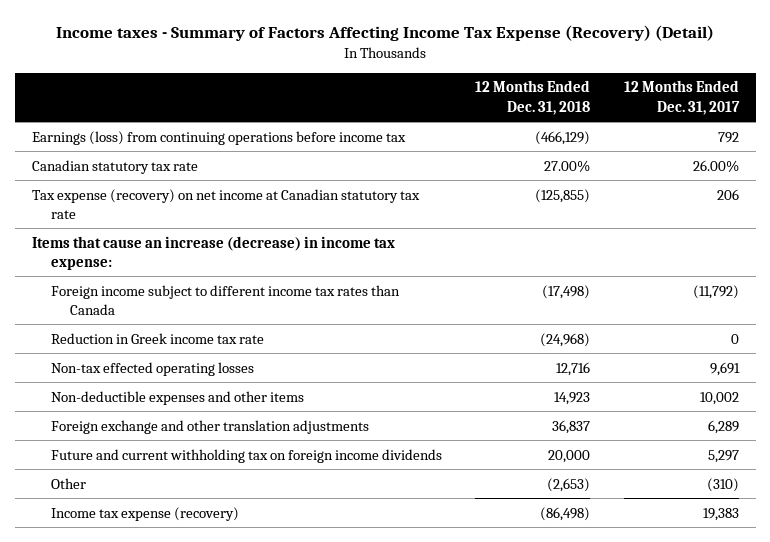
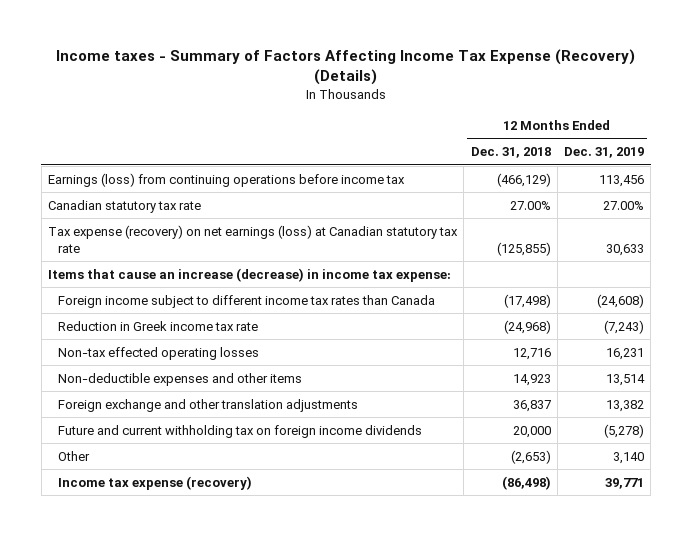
- Income taxes - Summary of Factors Affecting Income Tax Expense (Recovery) (Detail)
+ Income taxes - Summary of Factors Affecting Income Tax Expense (Recovery) (Details)
- | 12 Months Ended Dec. 31, 2018 | 12 Months Ended Dec. 31, 2017
+ | 12 Months Ended Dec. 31, 2018 | 12 Months Ended Dec. 31, 2019
- Tax expense (recovery) on net income at Canadian statutory tax rate | (125,855) | 206
+ Tax expense (recovery) on net earnings (loss) at Canadian statutory tax rate | (125,855) | 30,633

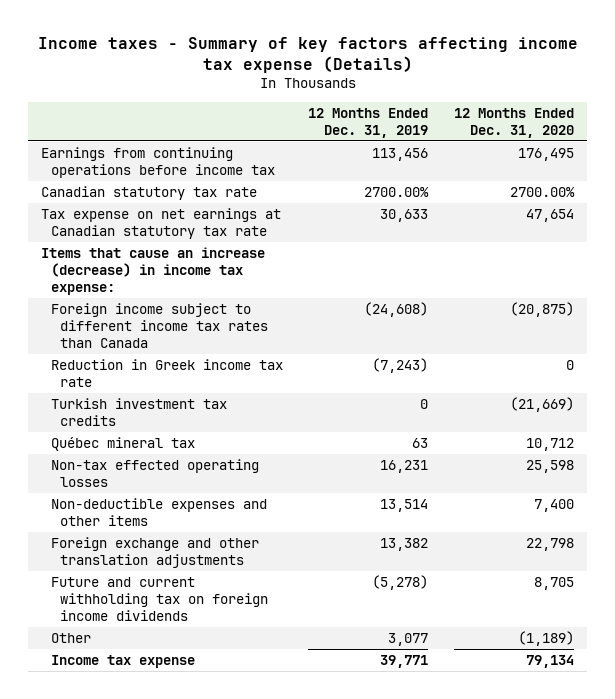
- Income taxes - Summary of Factors Affecting Income Tax Expense (Recovery) (Details)
+ Income taxes - Summary of key factors affecting income tax expense (Details)
- | 12 Months Ended Dec. 31, 2018 | 12 Months Ended Dec. 31, 2019
+ | 12 Months Ended Dec. 31, 2019 | 12 Months Ended Dec. 31, 2020
- Earnings (loss) from continuing operations before income tax | (466,129) | 113,456
- Canadian statutory tax rate | 27.00% | 27.00%
- Tax expense (recovery) on net earnings (loss) at Canadian statutory tax rate | (125,855) | 30,633
+ Earnings from continuing operations before income tax | 113,456 | 176,495
+ Canadian statutory tax rate | 2700.00% | 2700.00%
+ Tax expense on net earnings at Canadian statutory tax rate | 30,633 | 47,654
+ Turkish investment tax credits | 0 | (21,669)
+ Québec mineral tax | 63 | 10,712
- Other | (2,653) | 3,140
- Income tax expense (recovery) | (86,498) | 39,771
+ Other | 3,077 | (1,189)
+ Income tax expense | 39,771 | 79,134

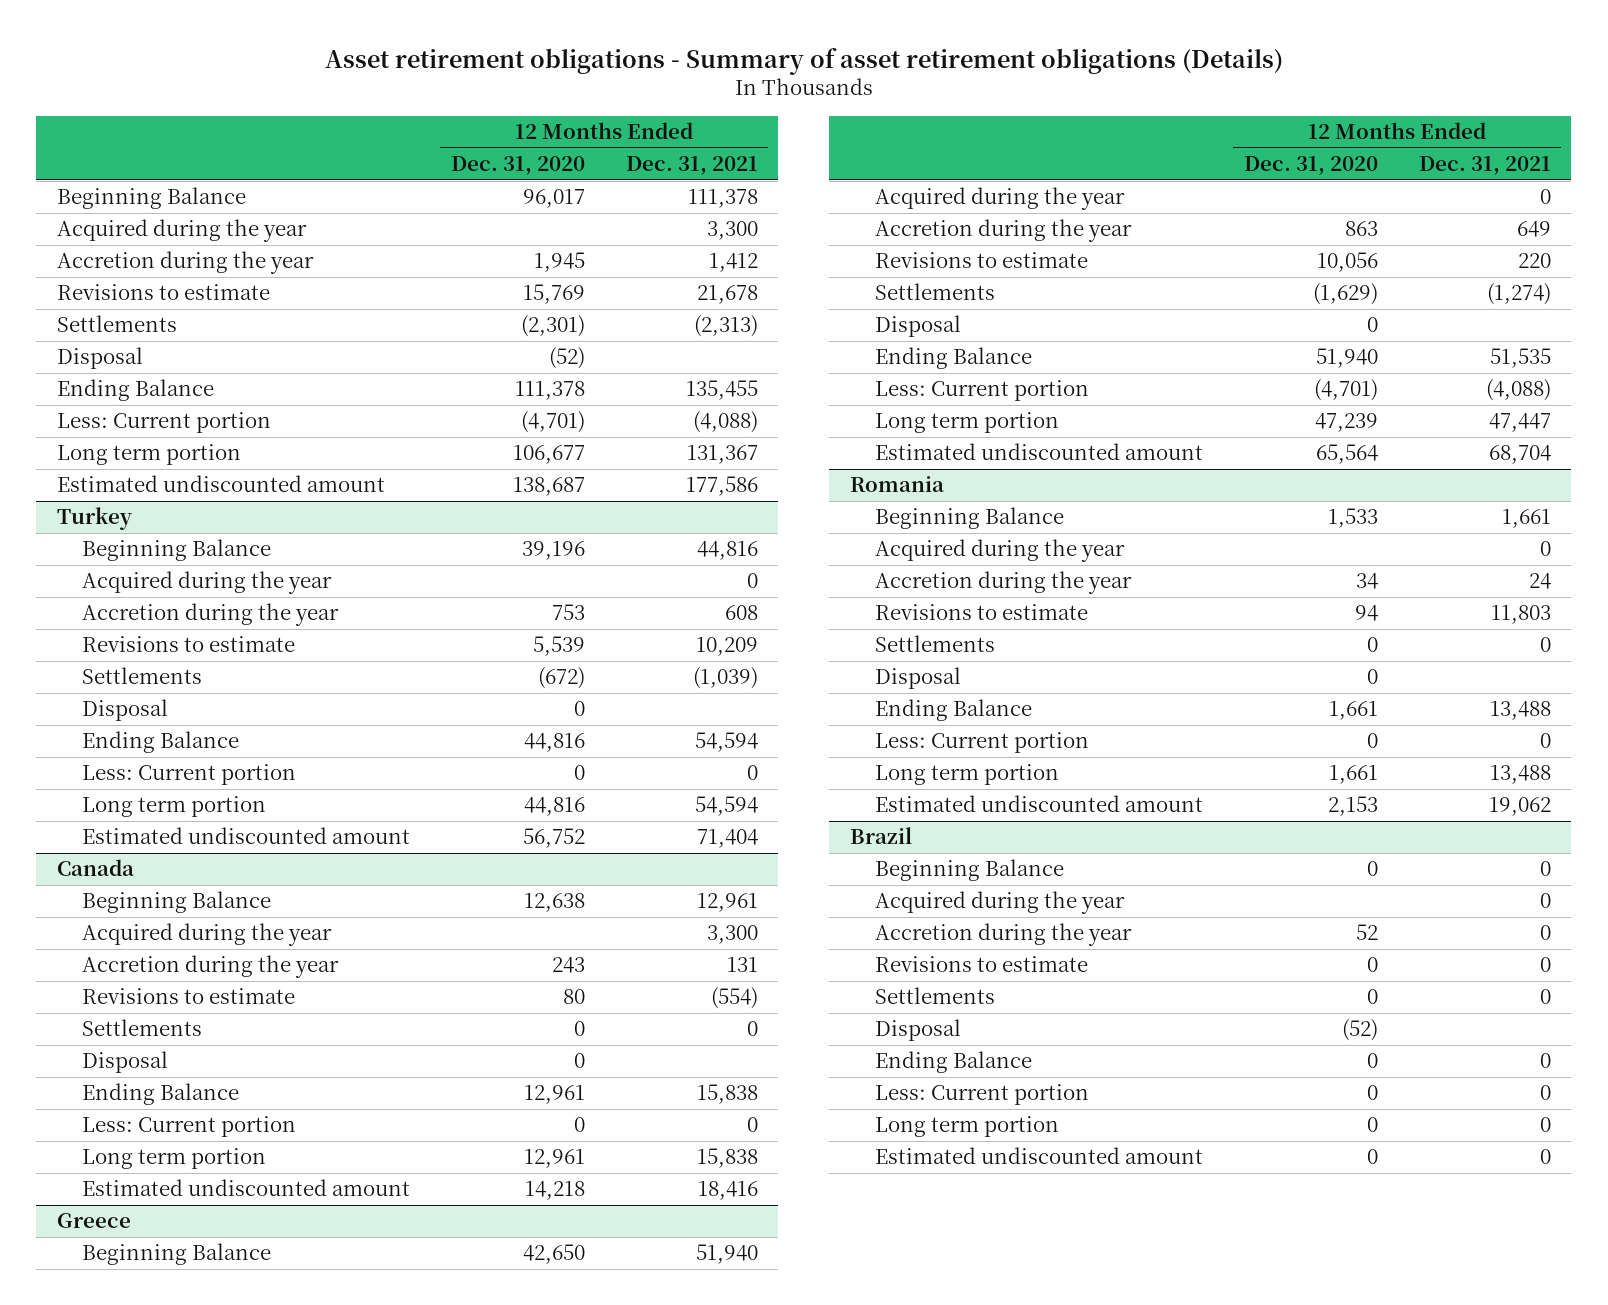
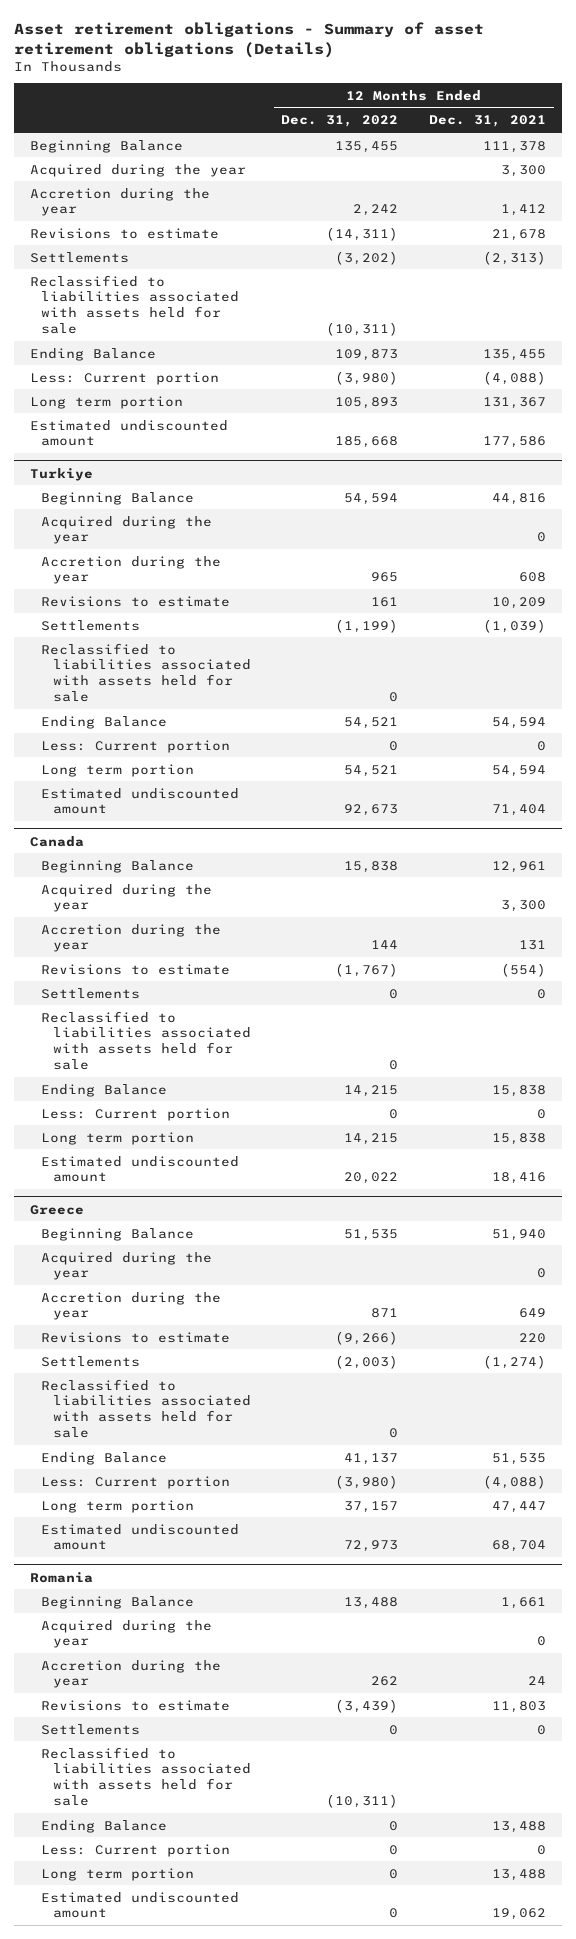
- | 12 Months Ended Dec. 31, 2020 | 12 Months Ended Dec. 31, 2021
+ | 12 Months Ended Dec. 31, 2022 | 12 Months Ended Dec. 31, 2021
- Disposal | (52) |
+ Reclassified to liabilities associated with assets held for sale | (10,311) |
- Turkey
+ Turkiye
- Disposal | 0 |
+ Reclassified to liabilities associated with assets held for sale | 0 |
@ Canada
- Disposal | 0 |
+ Reclassified to liabilities associated with assets held for sale | 0 |
@ Greece
- Disposal | 0 |
+ Reclassified to liabilities associated with assets held for sale | 0 |
@ Romania
- Disposal | 0 |
+ Reclassified to liabilities associated with assets held for sale | (10,311) |
- Brazil
- Beginning Balance | 0 | 0
- Acquired during the year | | 0
- Accretion during the year | 52 | 0
- Revisions to estimate | 0 | 0
- Settlements | 0 | 0
- Disposal | (52) |
- Ending Balance | 0 | 0
- Less: Current portion | 0 | 0
- Long term portion | 0 | 0
- Estimated undiscounted amount | 0 | 0

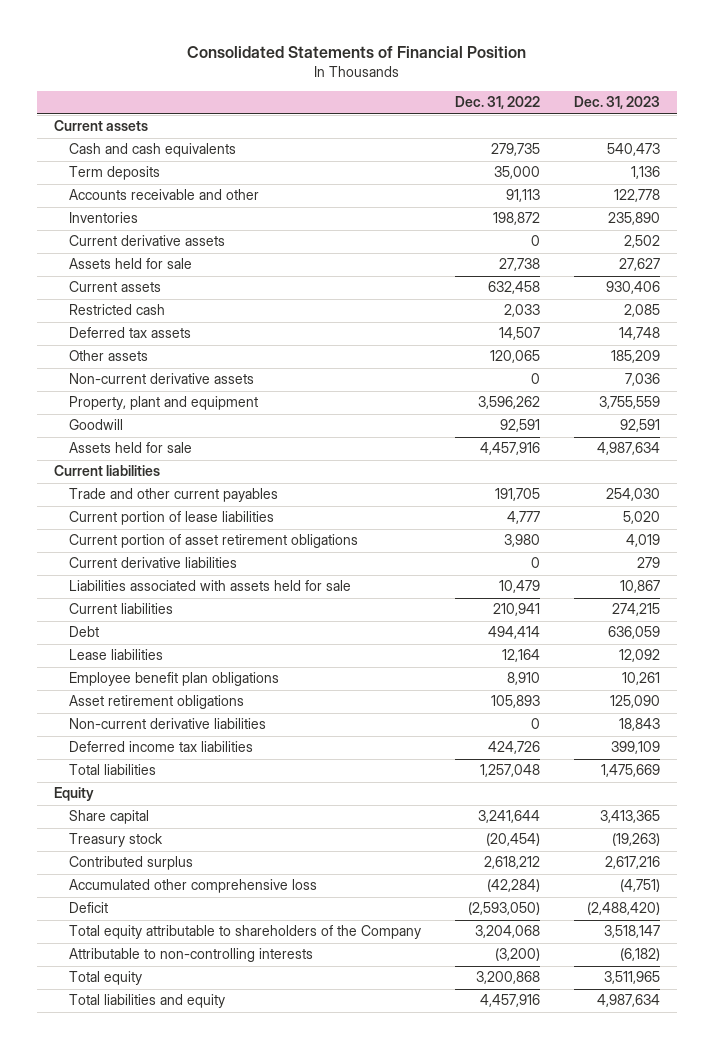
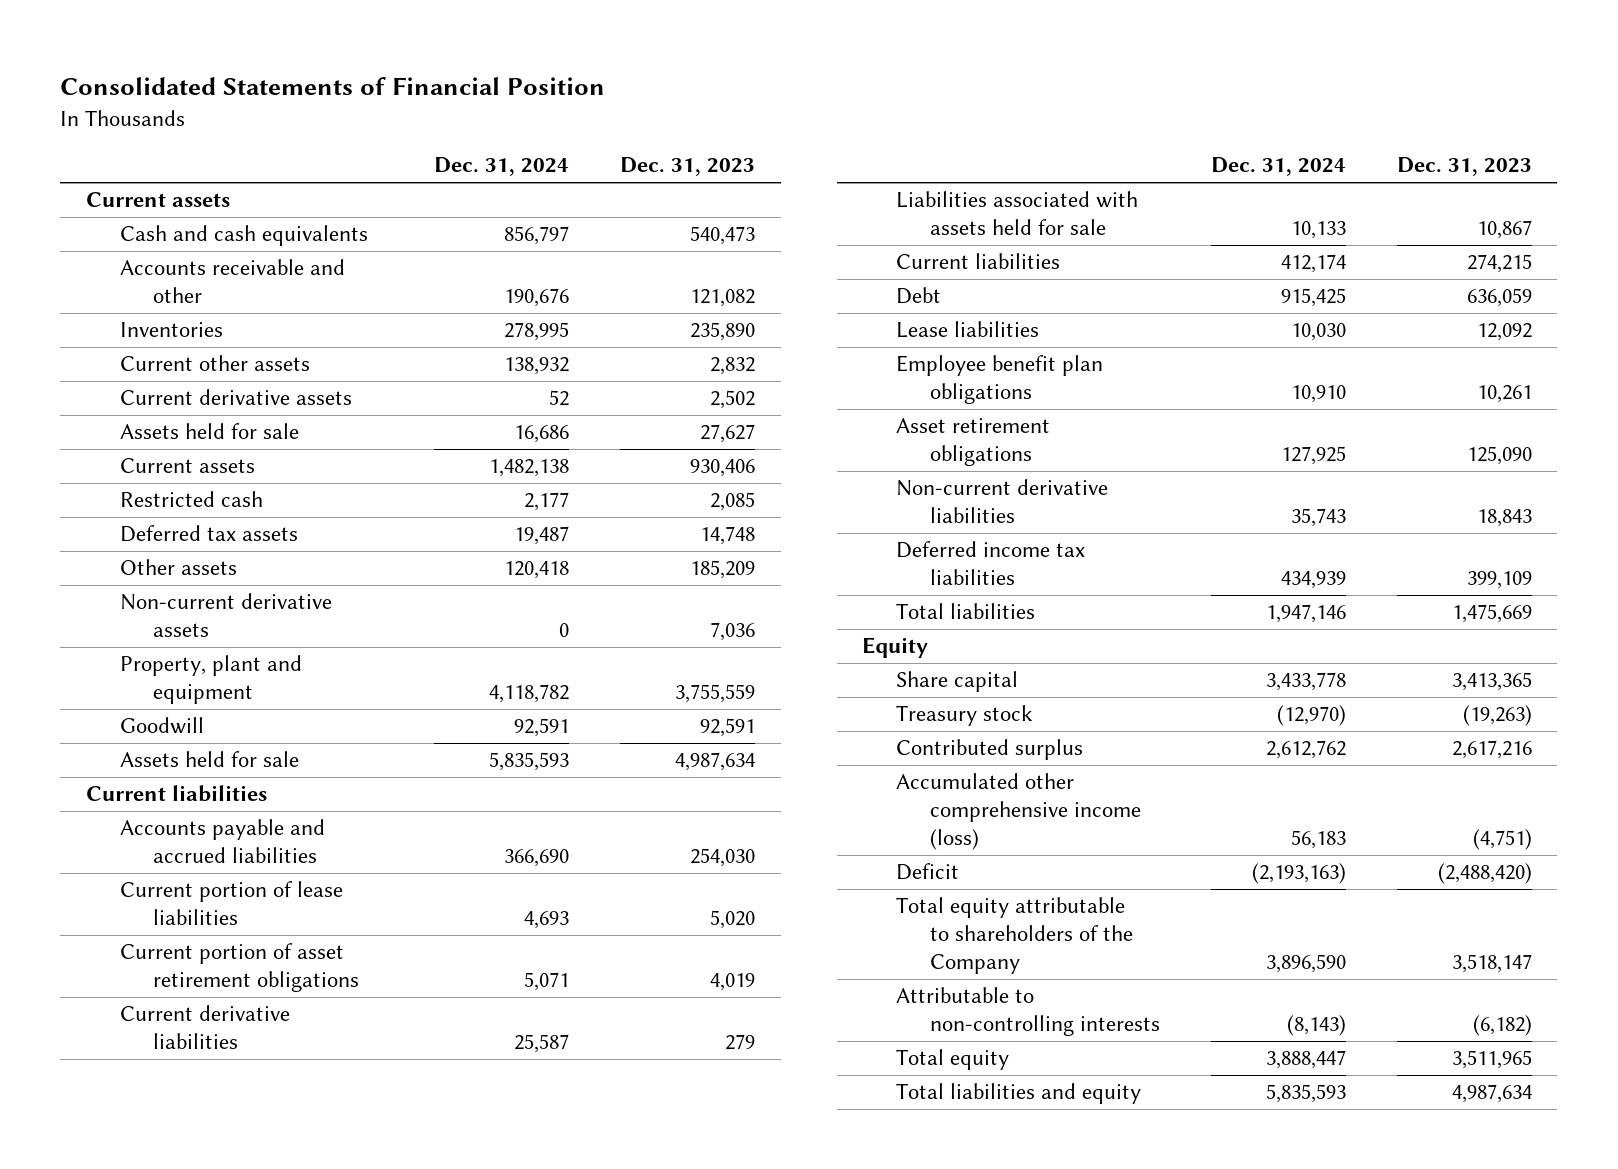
- | Dec. 31, 2022 | Dec. 31, 2023
+ | Dec. 31, 2024 | Dec. 31, 2023
- Term deposits | 35,000 | 1,136
- Accounts receivable and other | 91,113 | 122,778
+ Accounts receivable and other | 190,676 | 121,082
+ Current other assets | 138,932 | 2,832
- Trade and other current payables | 191,705 | 254,030
+ Accounts payable and accrued liabilities | 366,690 | 254,030
- Accumulated other comprehensive loss | (42,284) | (4,751)
+ Accumulated other comprehensive income (loss) | 56,183 | (4,751)

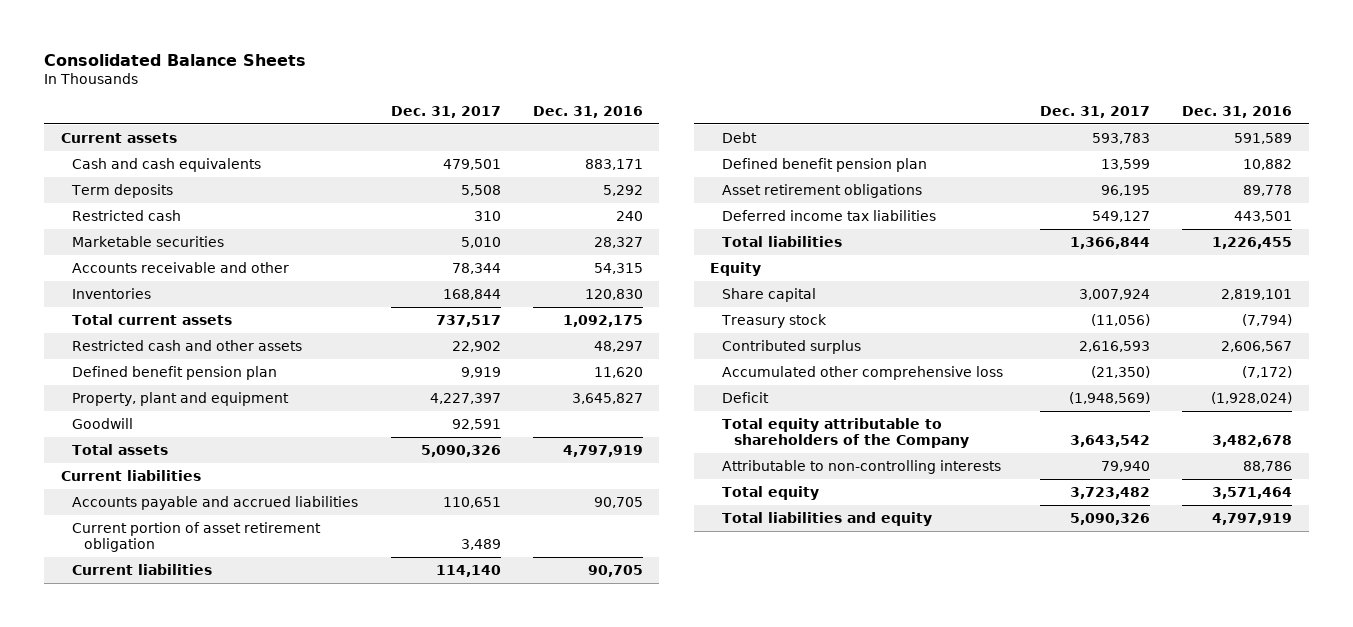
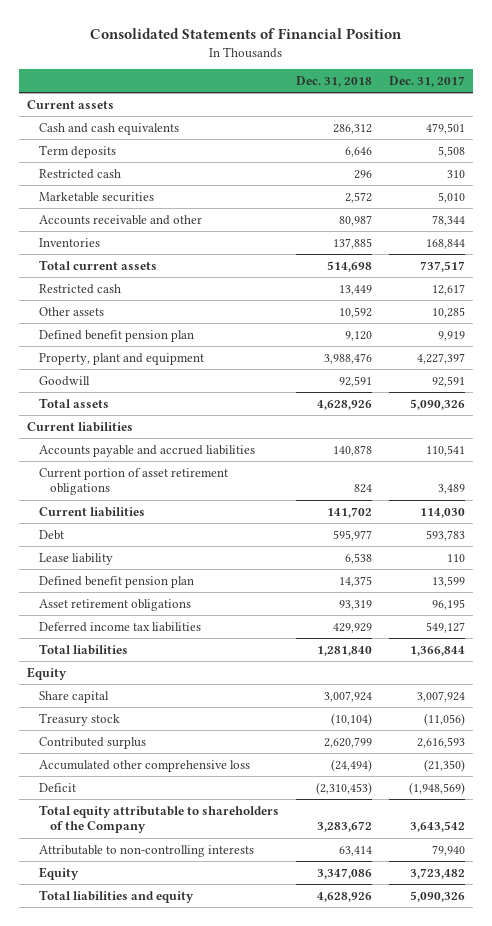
- Consolidated Balance Sheets
+ Consolidated Statements of Financial Position
- | Dec. 31, 2017 | Dec. 31, 2016
+ | Dec. 31, 2018 | Dec. 31, 2017
- Restricted cash and other assets | 22,902 | 48,297
+ Restricted cash | 13,449 | 12,617
+ Other assets | 10,592 | 10,285
- Accounts payable and accrued liabilities | 110,651 | 90,705
- Current portion of asset retirement obligation | 3,489 |
- Current liabilities | 114,140 | 90,705
+ Accounts payable and accrued liabilities | 140,878 | 110,541
+ Current portion of asset retirement obligations | 824 | 3,489
+ Current liabilities | 141,702 | 114,030
+ Lease liability | 6,538 | 110
- Total equity | 3,723,482 | 3,571,464
+ Equity | 3,347,086 | 3,723,482

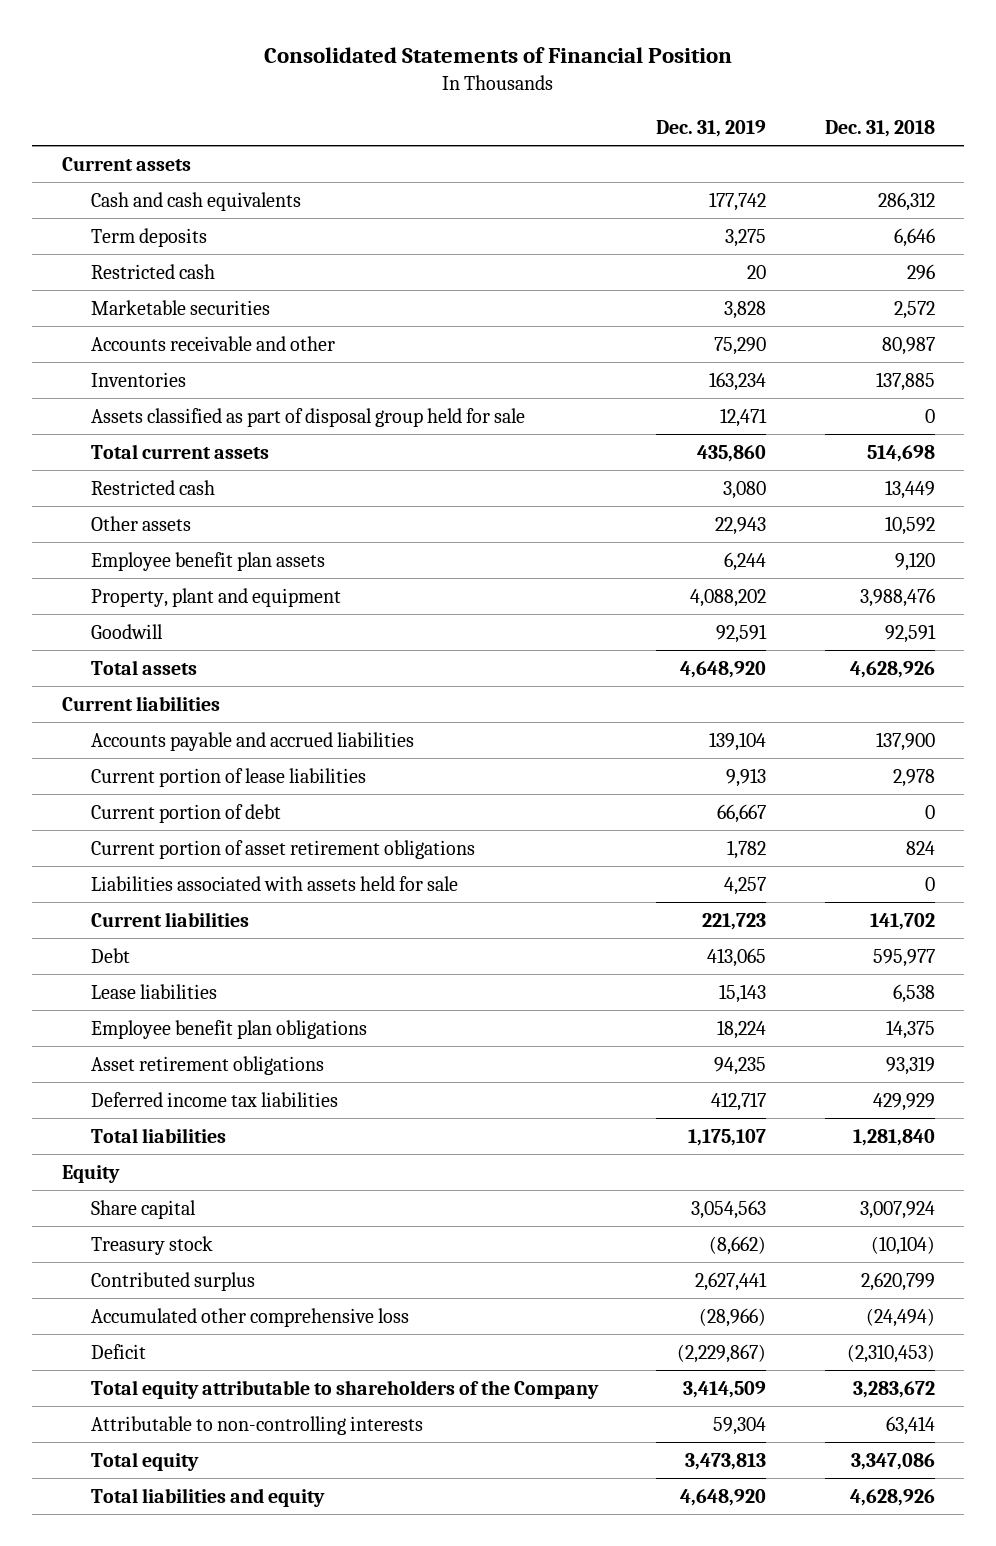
- | Dec. 31, 2018 | Dec. 31, 2017
+ | Dec. 31, 2019 | Dec. 31, 2018
+ Assets classified as part of disposal group held for sale | 12,471 | 0
- Defined benefit pension plan | 9,120 | 9,919
+ Employee benefit plan assets | 6,244 | 9,120
- Accounts payable and accrued liabilities | 140,878 | 110,541
+ Accounts payable and accrued liabilities | 139,104 | 137,900
+ Current portion of lease liabilities | 9,913 | 2,978
+ Current portion of debt | 66,667 | 0
+ Liabilities associated with assets held for sale | 4,257 | 0
- Lease liability | 6,538 | 110
- Defined benefit pension plan | 14,375 | 13,599
+ Lease liabilities | 15,143 | 6,538
+ Employee benefit plan obligations | 18,224 | 14,375
- Equity | 3,347,086 | 3,723,482
+ Total equity | 3,473,813 | 3,347,086

